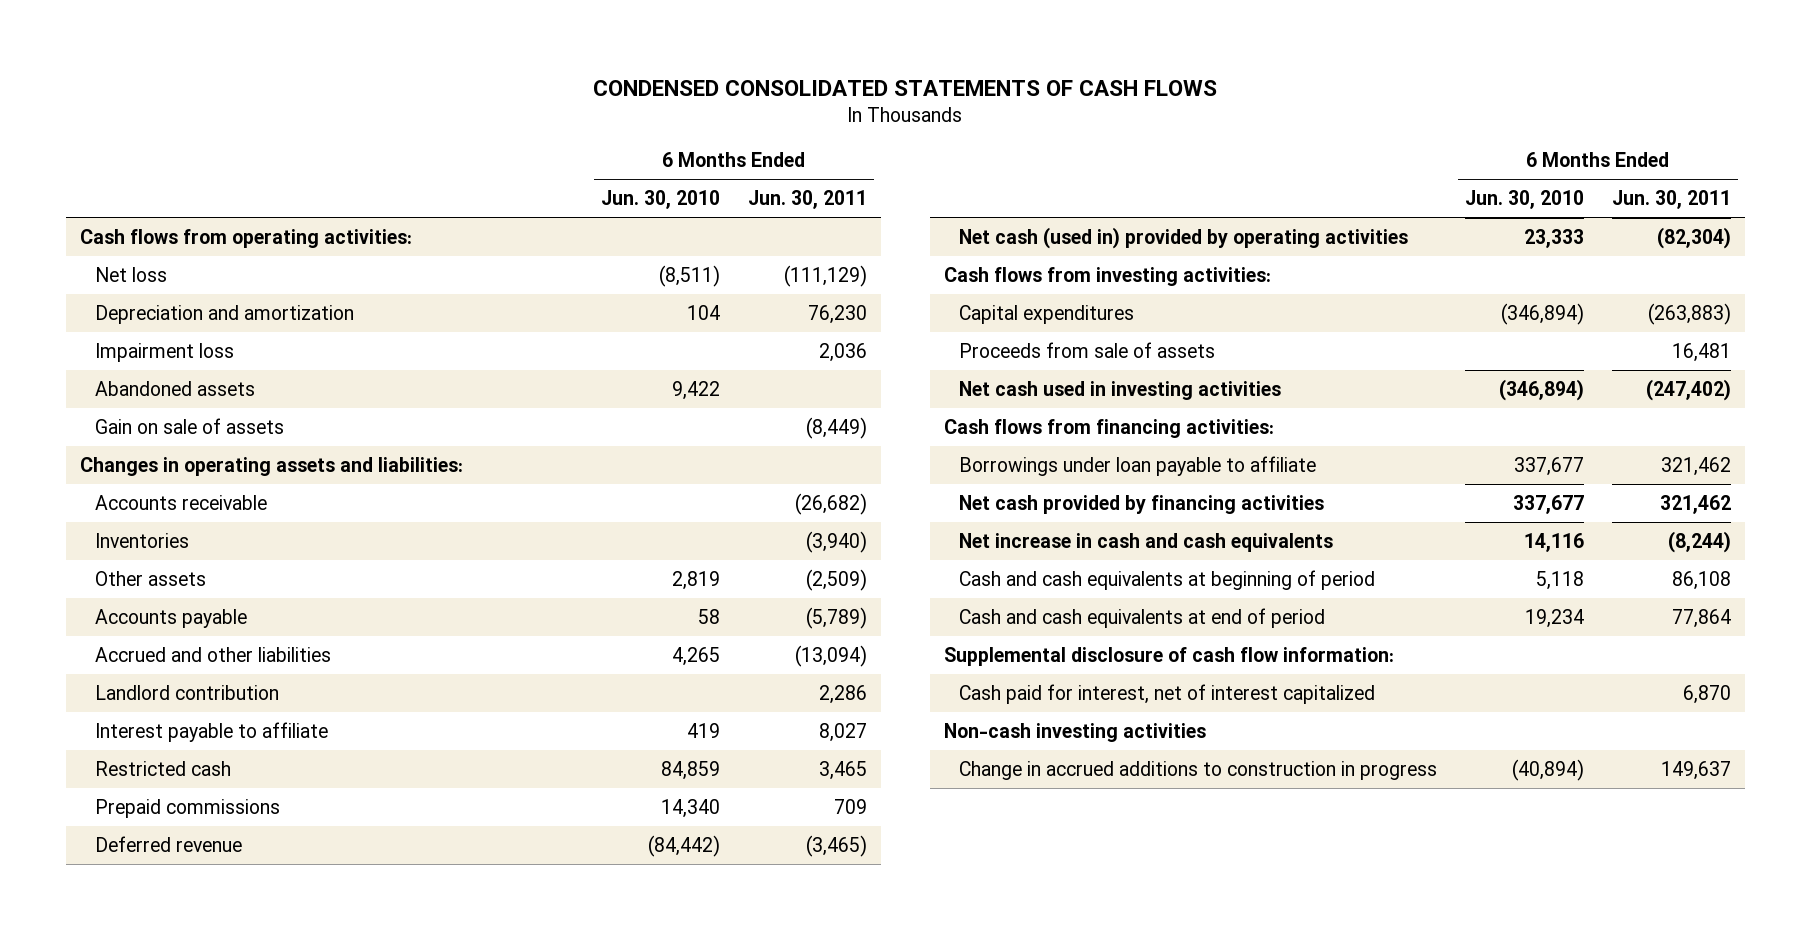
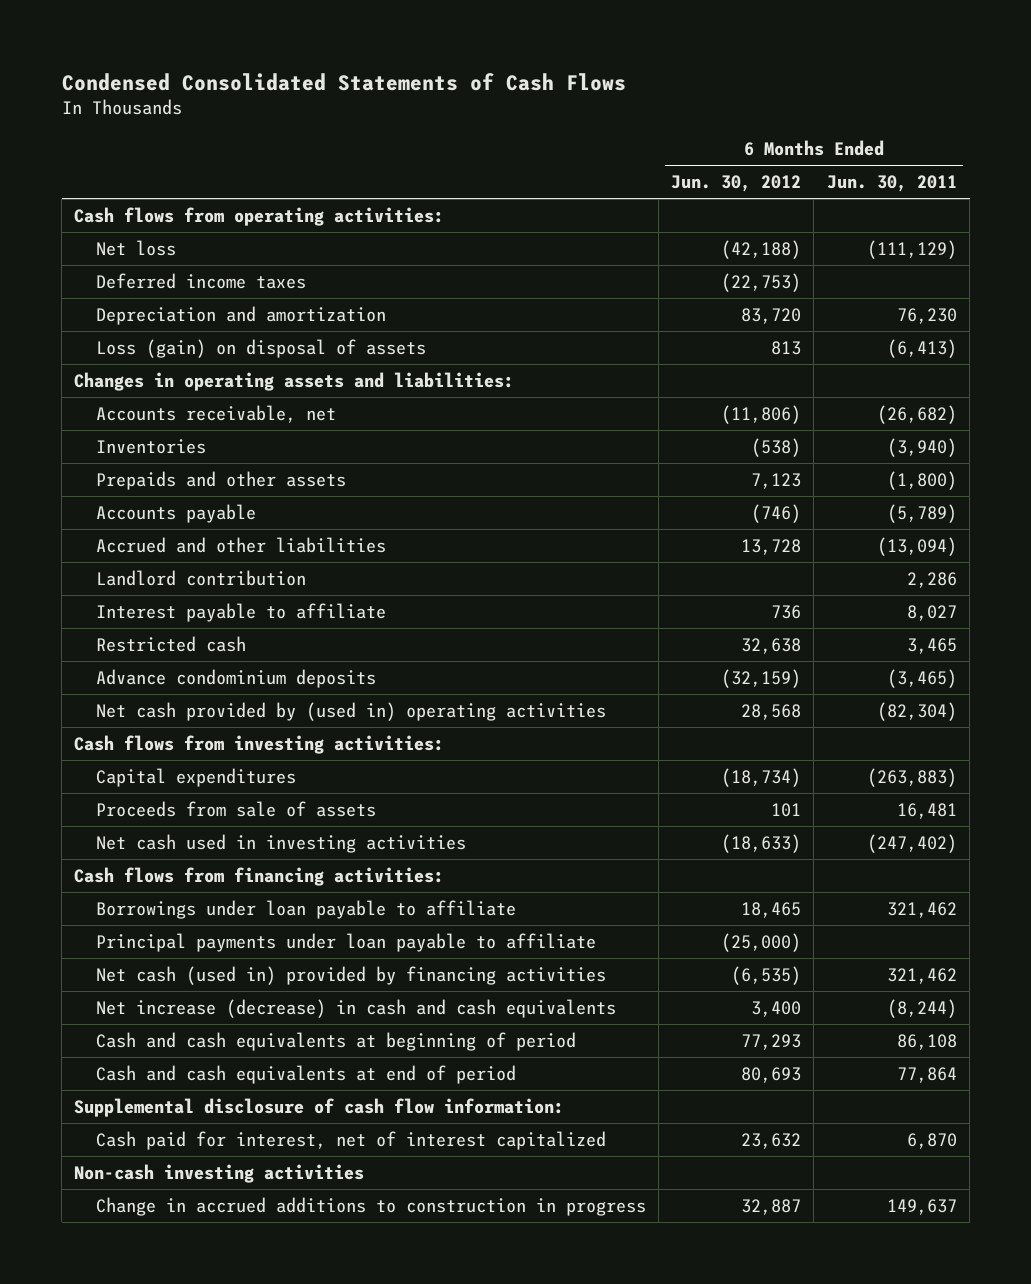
- CONDENSED CONSOLIDATED STATEMENTS OF CASH FLOWS
+ Condensed Consolidated Statements of Cash Flows
- | 6 Months Ended Jun. 30, 2010 | 6 Months Ended Jun. 30, 2011
+ | 6 Months Ended Jun. 30, 2012 | 6 Months Ended Jun. 30, 2011
+ Deferred income taxes | (22,753) |
- Impairment loss | | 2,036
- Abandoned assets | 9,422 |
- Gain on sale of assets | | (8,449)
+ Loss (gain) on disposal of assets | 813 | (6,413)
- Accounts receivable | | (26,682)
+ Accounts receivable, net | (11,806) | (26,682)
- Other assets | 2,819 | (2,509)
+ Prepaids and other assets | 7,123 | (1,800)
- Prepaid commissions | 14,340 | 709
- Deferred revenue | (84,442) | (3,465)
- Net cash (used in) provided by operating activities | 23,333 | (82,304)
+ Advance condominium deposits | (32,159) | (3,465)
+ Net cash provided by (used in) operating activities | 28,568 | (82,304)
- Net cash provided by financing activities | 337,677 | 321,462
- Net increase in cash and cash equivalents | 14,116 | (8,244)
+ Principal payments under loan payable to affiliate | (25,000) |
+ Net cash (used in) provided by financing activities | (6,535) | 321,462
+ Net increase (decrease) in cash and cash equivalents | 3,400 | (8,244)

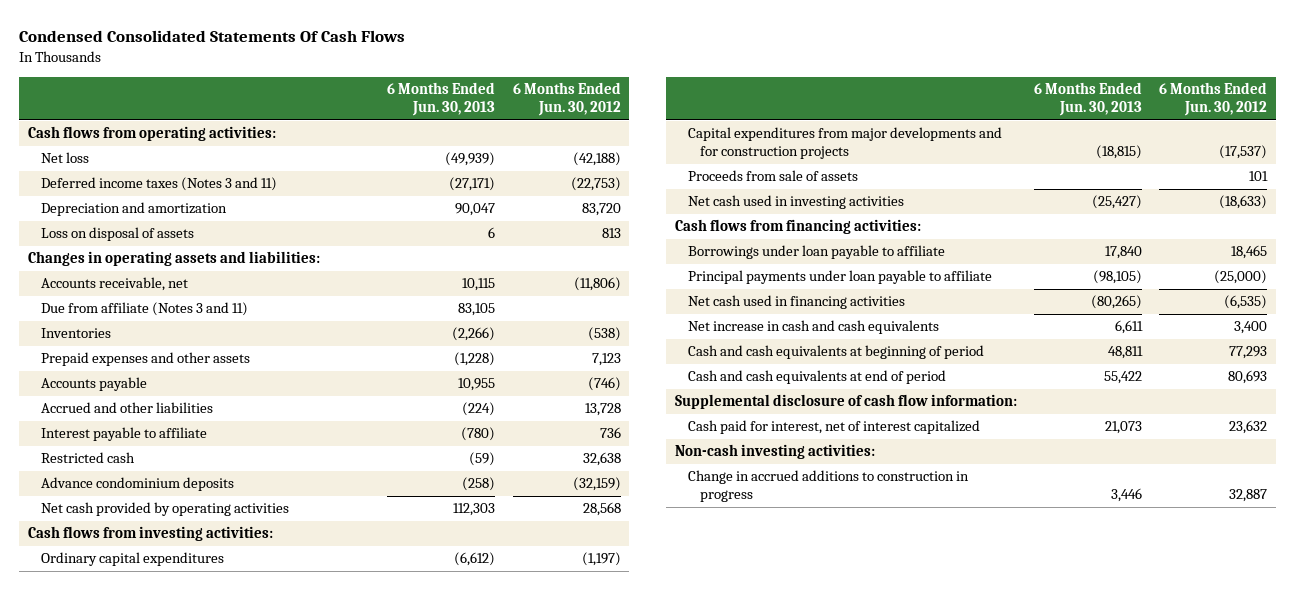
- Condensed Consolidated Statements of Cash Flows
+ Condensed Consolidated Statements Of Cash Flows
- | 6 Months Ended Jun. 30, 2012 | 6 Months Ended Jun. 30, 2011
+ | 6 Months Ended Jun. 30, 2013 | 6 Months Ended Jun. 30, 2012
- Deferred income taxes | (22,753) |
+ Deferred income taxes (Notes 3 and 11) | (27,171) | (22,753)
- Loss (gain) on disposal of assets | 813 | (6,413)
+ Loss on disposal of assets | 6 | 813
+ Due from affiliate (Notes 3 and 11) | 83,105 |
- Prepaids and other assets | 7,123 | (1,800)
+ Prepaid expenses and other assets | (1,228) | 7,123
- Landlord contribution | | 2,286
- Net cash provided by (used in) operating activities | 28,568 | (82,304)
+ Net cash provided by operating activities | 112,303 | 28,568
- Capital expenditures | (18,734) | (263,883)
+ Ordinary capital expenditures | (6,612) | (1,197)
+ Capital expenditures from major developments and for construction projects | (18,815) | (17,537)
- Net cash (used in) provided by financing activities | (6,535) | 321,462
- Net increase (decrease) in cash and cash equivalents | 3,400 | (8,244)
+ Net cash used in financing activities | (80,265) | (6,535)
+ Net increase in cash and cash equivalents | 6,611 | 3,400
- Non-cash investing activities
+ Non-cash investing activities:

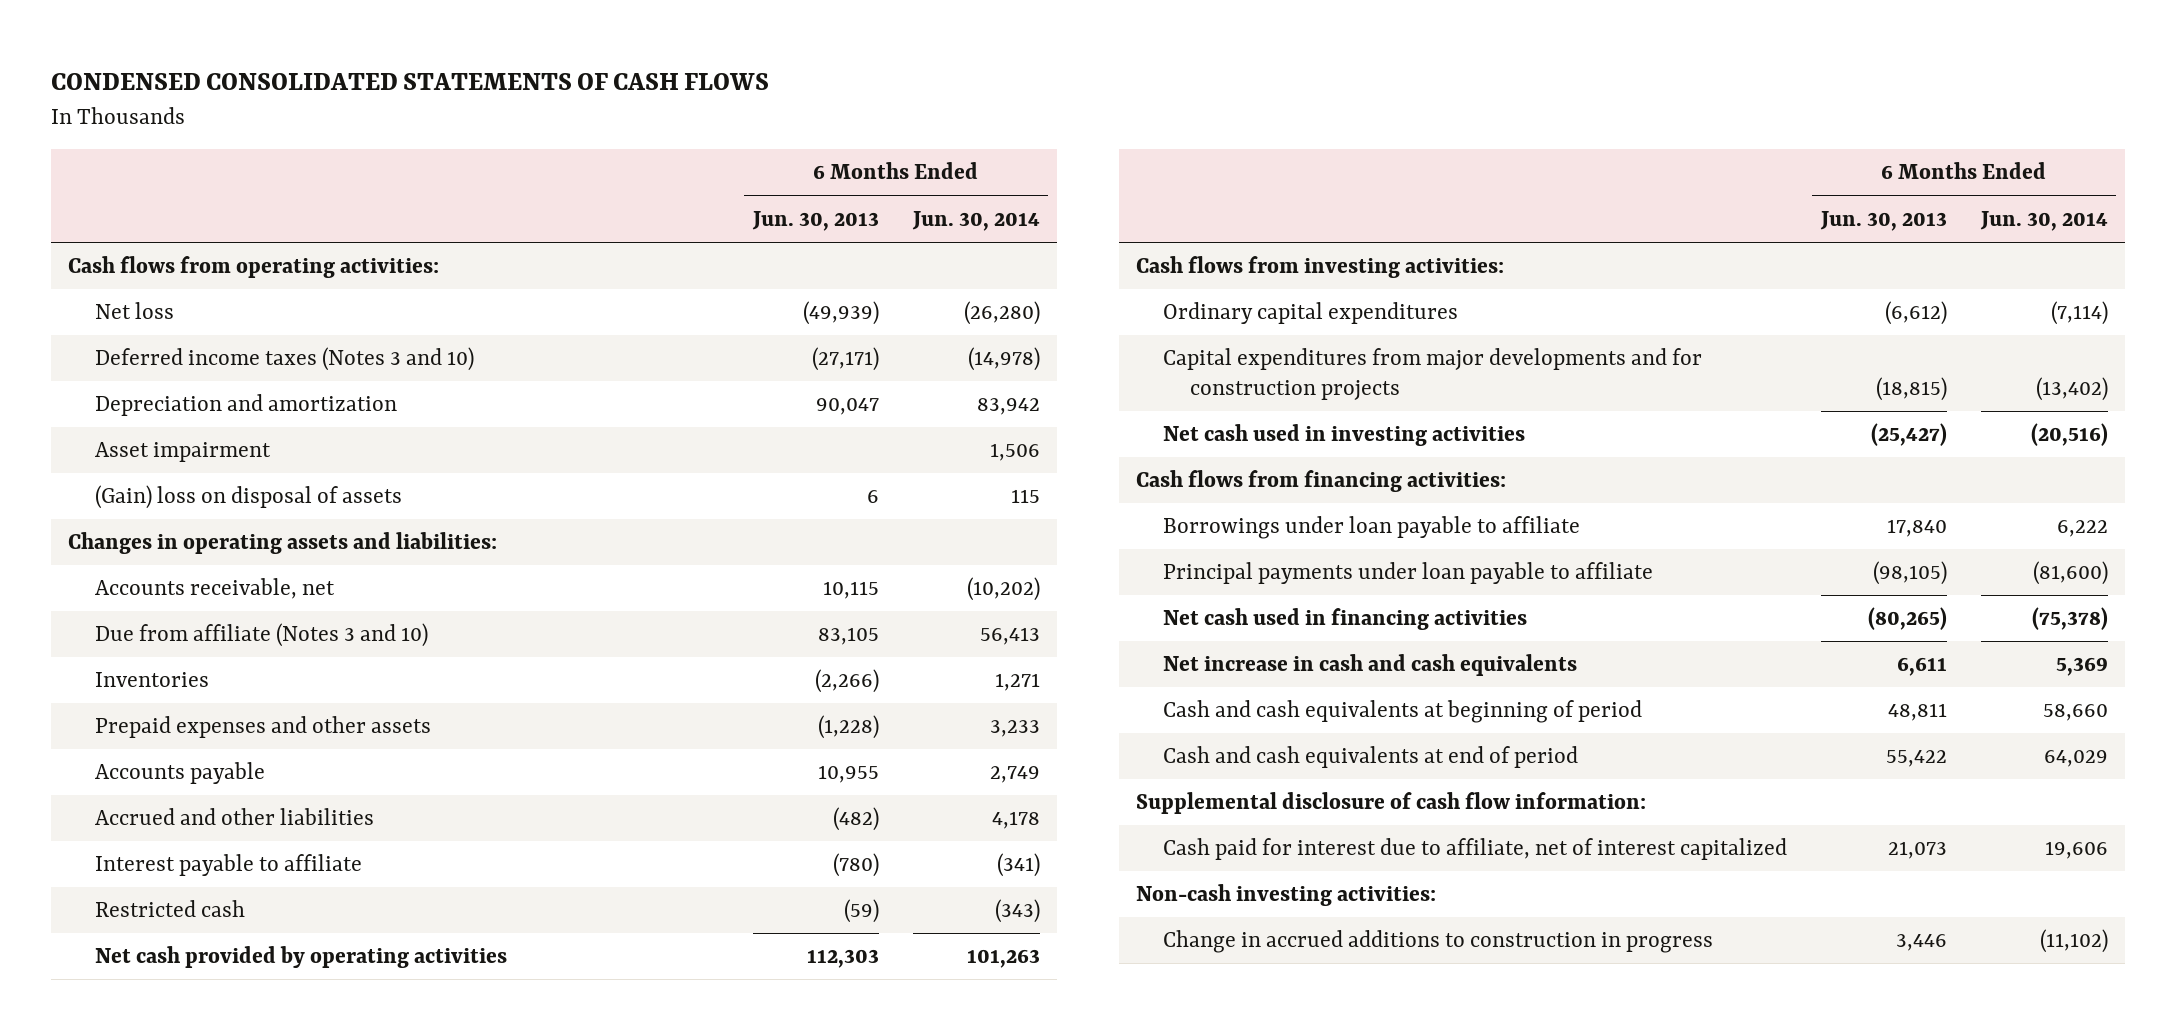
- Condensed Consolidated Statements Of Cash Flows
+ CONDENSED CONSOLIDATED STATEMENTS OF CASH FLOWS
- | 6 Months Ended Jun. 30, 2013 | 6 Months Ended Jun. 30, 2012
+ | 6 Months Ended Jun. 30, 2013 | 6 Months Ended Jun. 30, 2014
- Deferred income taxes (Notes 3 and 11) | (27,171) | (22,753)
+ Deferred income taxes (Notes 3 and 10) | (27,171) | (14,978)
- Loss on disposal of assets | 6 | 813
+ Asset impairment | | 1,506
+ (Gain) loss on disposal of assets | 6 | 115
- Due from affiliate (Notes 3 and 11) | 83,105 |
+ Due from affiliate (Notes 3 and 10) | 83,105 | 56,413
- Accrued and other liabilities | (224) | 13,728
+ Accrued and other liabilities | (482) | 4,178
- Advance condominium deposits | (258) | (32,159)
- Proceeds from sale of assets | | 101
- Cash paid for interest, net of interest capitalized | 21,073 | 23,632
+ Cash paid for interest due to affiliate, net of interest capitalized | 21,073 | 19,606

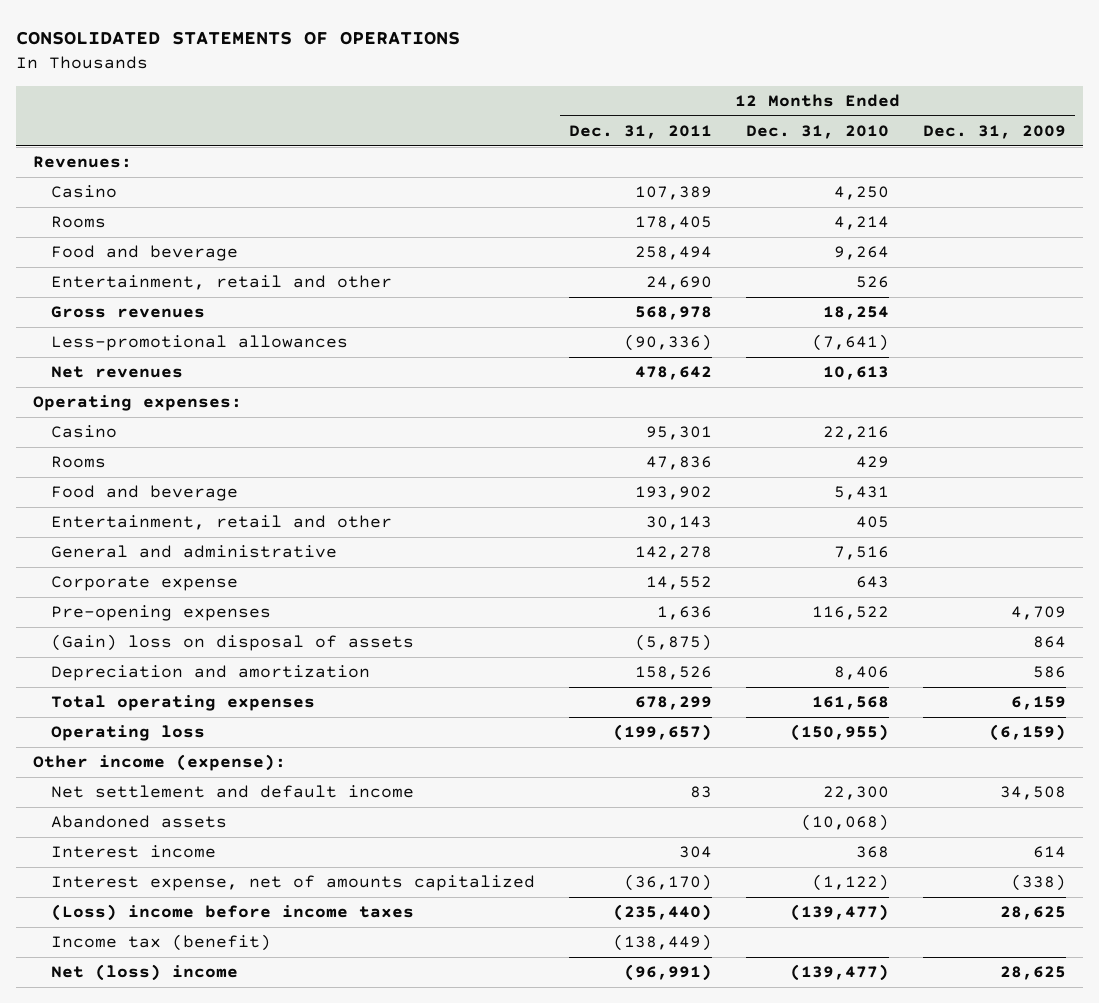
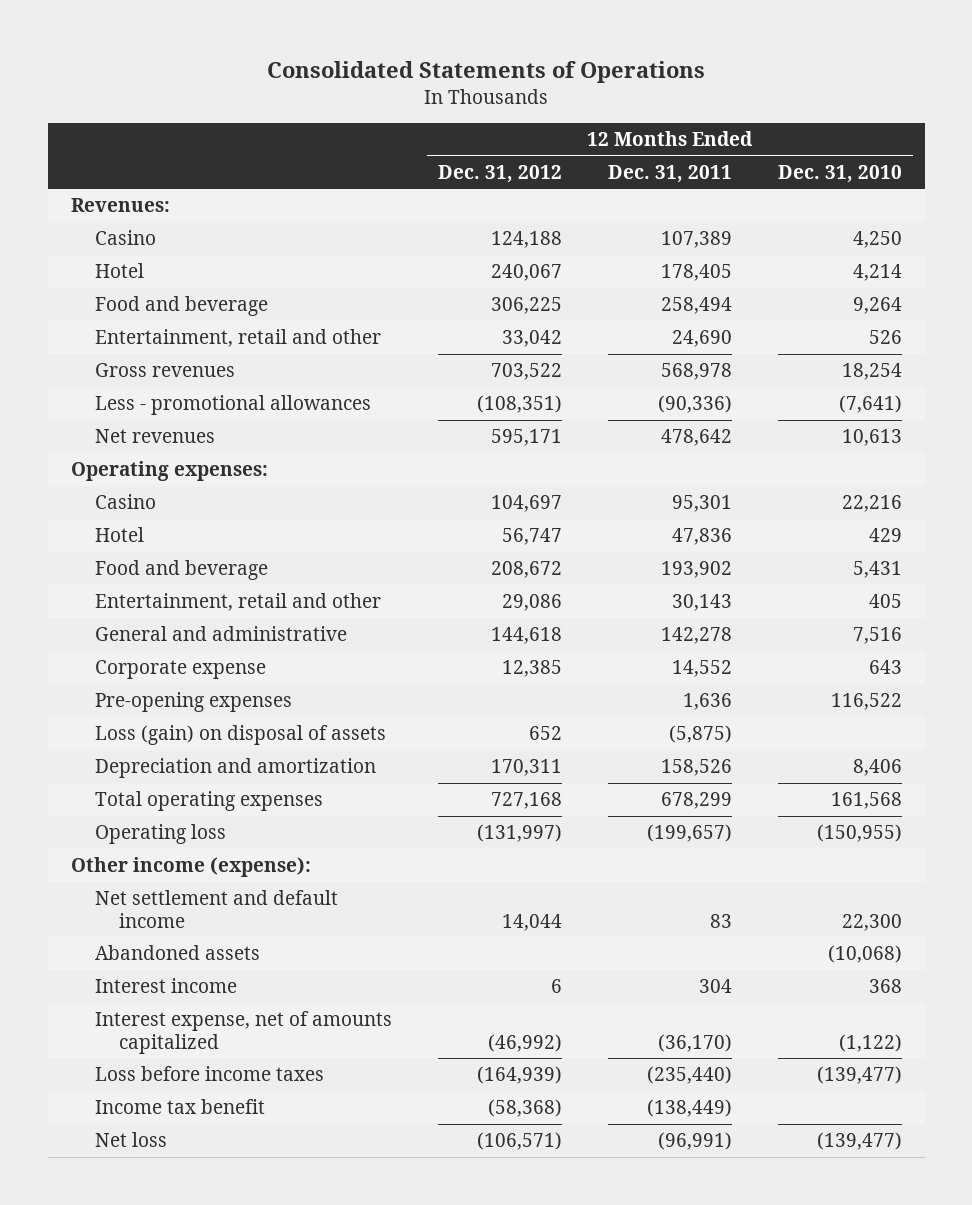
- CONSOLIDATED STATEMENTS OF OPERATIONS
+ Consolidated Statements of Operations
- | 12 Months Ended Dec. 31, 2011 | 12 Months Ended Dec. 31, 2010 | 12 Months Ended Dec. 31, 2009
+ | 12 Months Ended Dec. 31, 2012 | 12 Months Ended Dec. 31, 2011 | 12 Months Ended Dec. 31, 2010
- Rooms | 178,405 | 4,214 |
+ Hotel | 240,067 | 178,405 | 4,214
- Less-promotional allowances | (90,336) | (7,641) |
+ Less - promotional allowances | (108,351) | (90,336) | (7,641)
- Rooms | 47,836 | 429 |
+ Hotel | 56,747 | 47,836 | 429
- (Gain) loss on disposal of assets | (5,875) | | 864
+ Loss (gain) on disposal of assets | 652 | (5,875) |
- (Loss) income before income taxes | (235,440) | (139,477) | 28,625
- Income tax (benefit) | (138,449) | |
- Net (loss) income | (96,991) | (139,477) | 28,625
+ Loss before income taxes | (164,939) | (235,440) | (139,477)
+ Income tax benefit | (58,368) | (138,449) |
+ Net loss | (106,571) | (96,991) | (139,477)

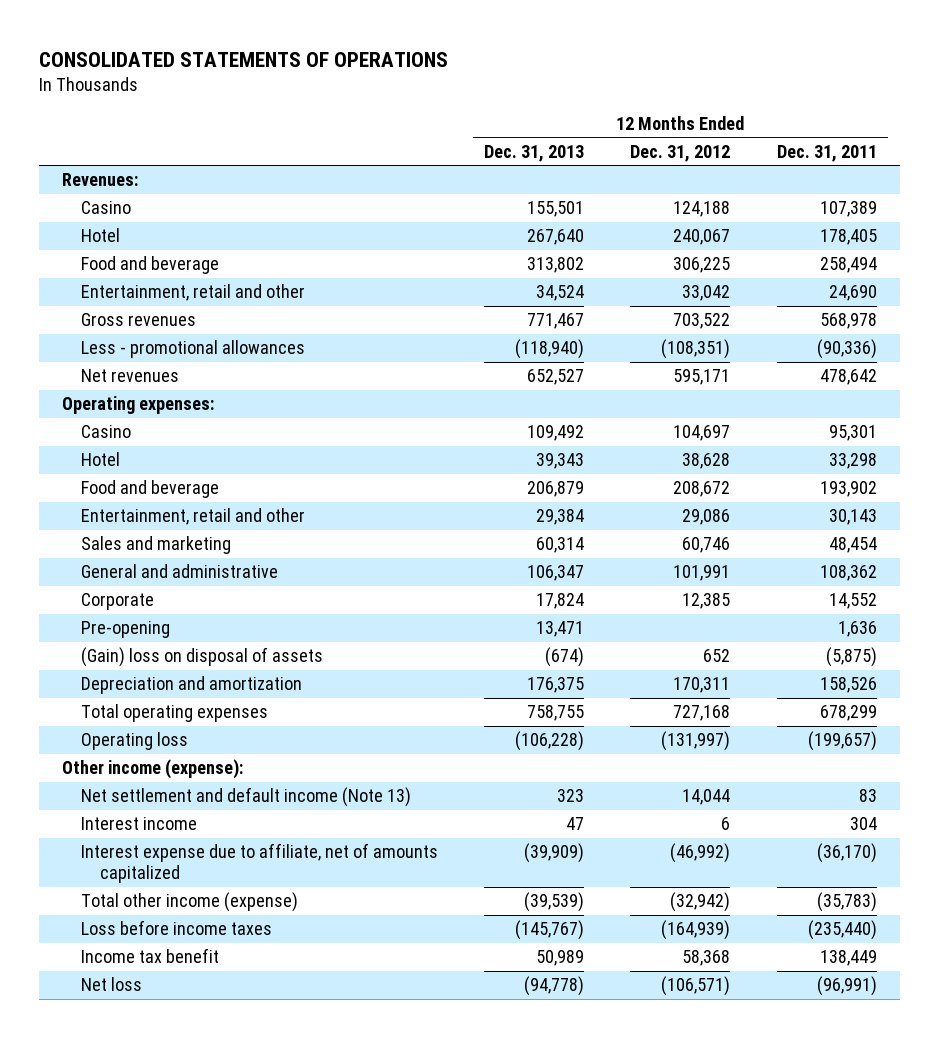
- Consolidated Statements of Operations
+ CONSOLIDATED STATEMENTS OF OPERATIONS
- | 12 Months Ended Dec. 31, 2012 | 12 Months Ended Dec. 31, 2011 | 12 Months Ended Dec. 31, 2010
+ | 12 Months Ended Dec. 31, 2013 | 12 Months Ended Dec. 31, 2012 | 12 Months Ended Dec. 31, 2011
- Hotel | 56,747 | 47,836 | 429
+ Hotel | 39,343 | 38,628 | 33,298
- General and administrative | 144,618 | 142,278 | 7,516
- Corporate expense | 12,385 | 14,552 | 643
- Pre-opening expenses | | 1,636 | 116,522
- Loss (gain) on disposal of assets | 652 | (5,875) |
+ Sales and marketing | 60,314 | 60,746 | 48,454
+ General and administrative | 106,347 | 101,991 | 108,362
+ Corporate | 17,824 | 12,385 | 14,552
+ Pre-opening | 13,471 | | 1,636
+ (Gain) loss on disposal of assets | (674) | 652 | (5,875)
- Net settlement and default income | 14,044 | 83 | 22,300
- Abandoned assets | | | (10,068)
+ Net settlement and default income (Note 13) | 323 | 14,044 | 83
- Interest expense, net of amounts capitalized | (46,992) | (36,170) | (1,122)
+ Interest expense due to affiliate, net of amounts capitalized | (39,909) | (46,992) | (36,170)
+ Total other income (expense) | (39,539) | (32,942) | (35,783)
- Income tax benefit | (58,368) | (138,449) |
+ Income tax benefit | 50,989 | 58,368 | 138,449

